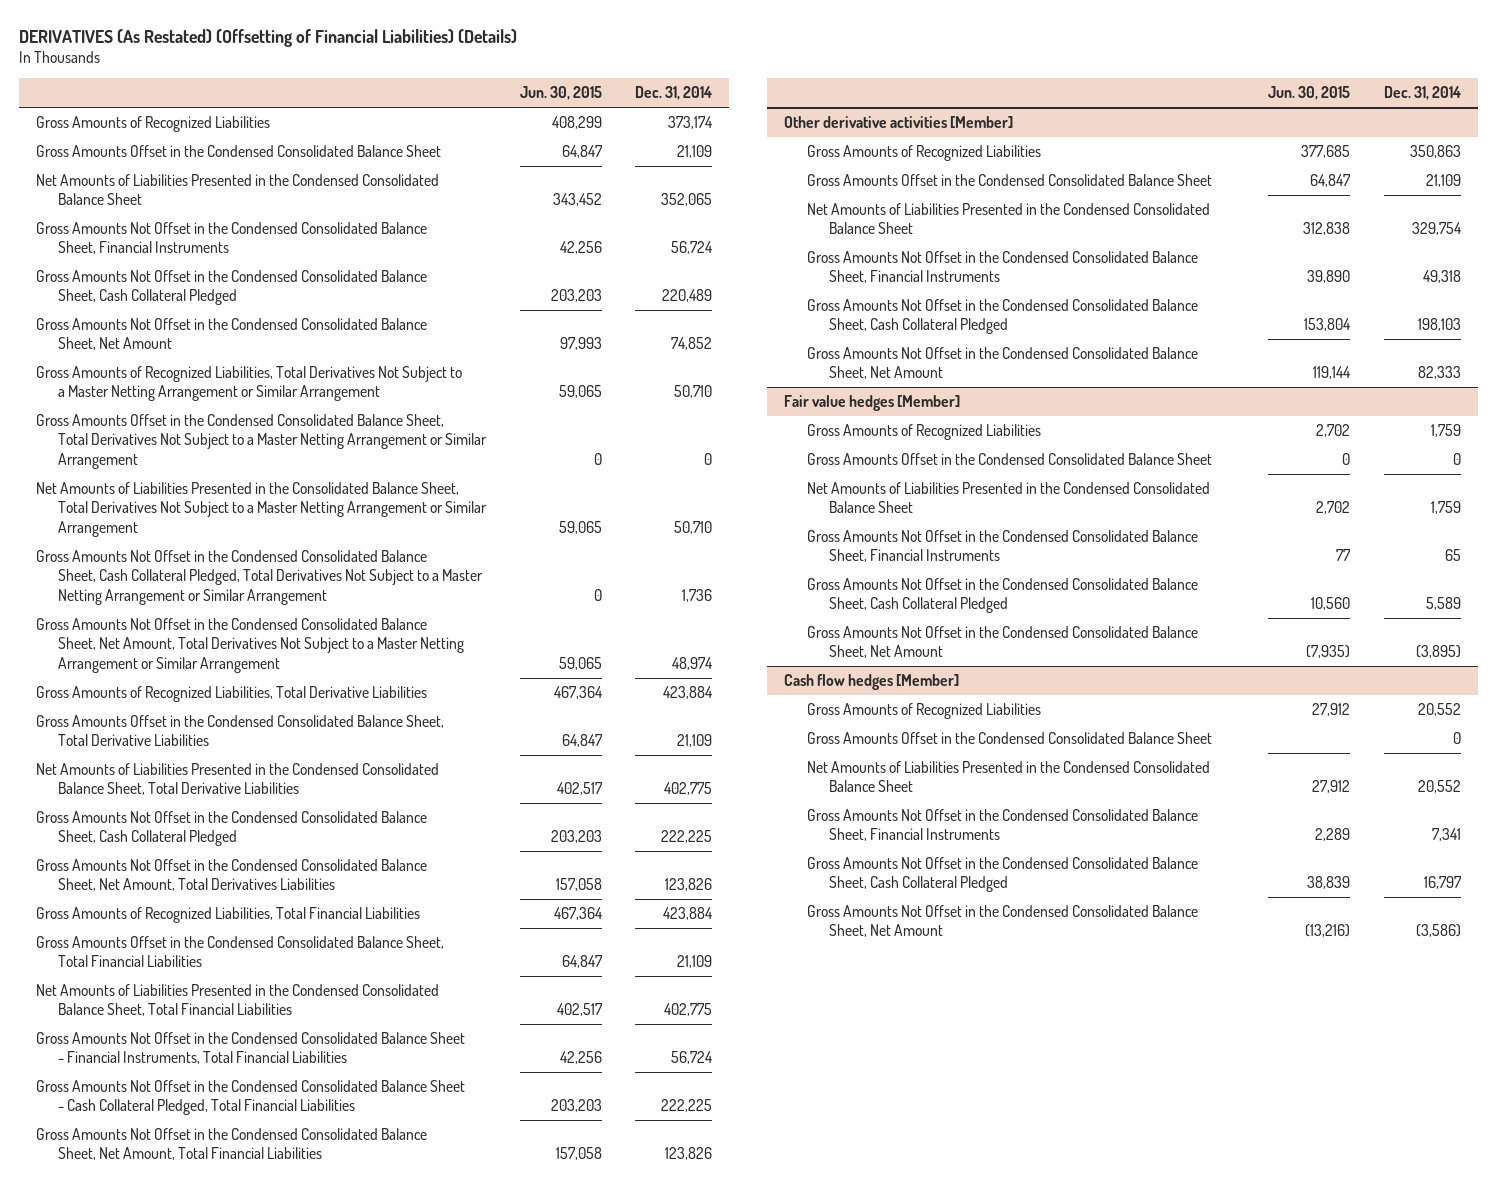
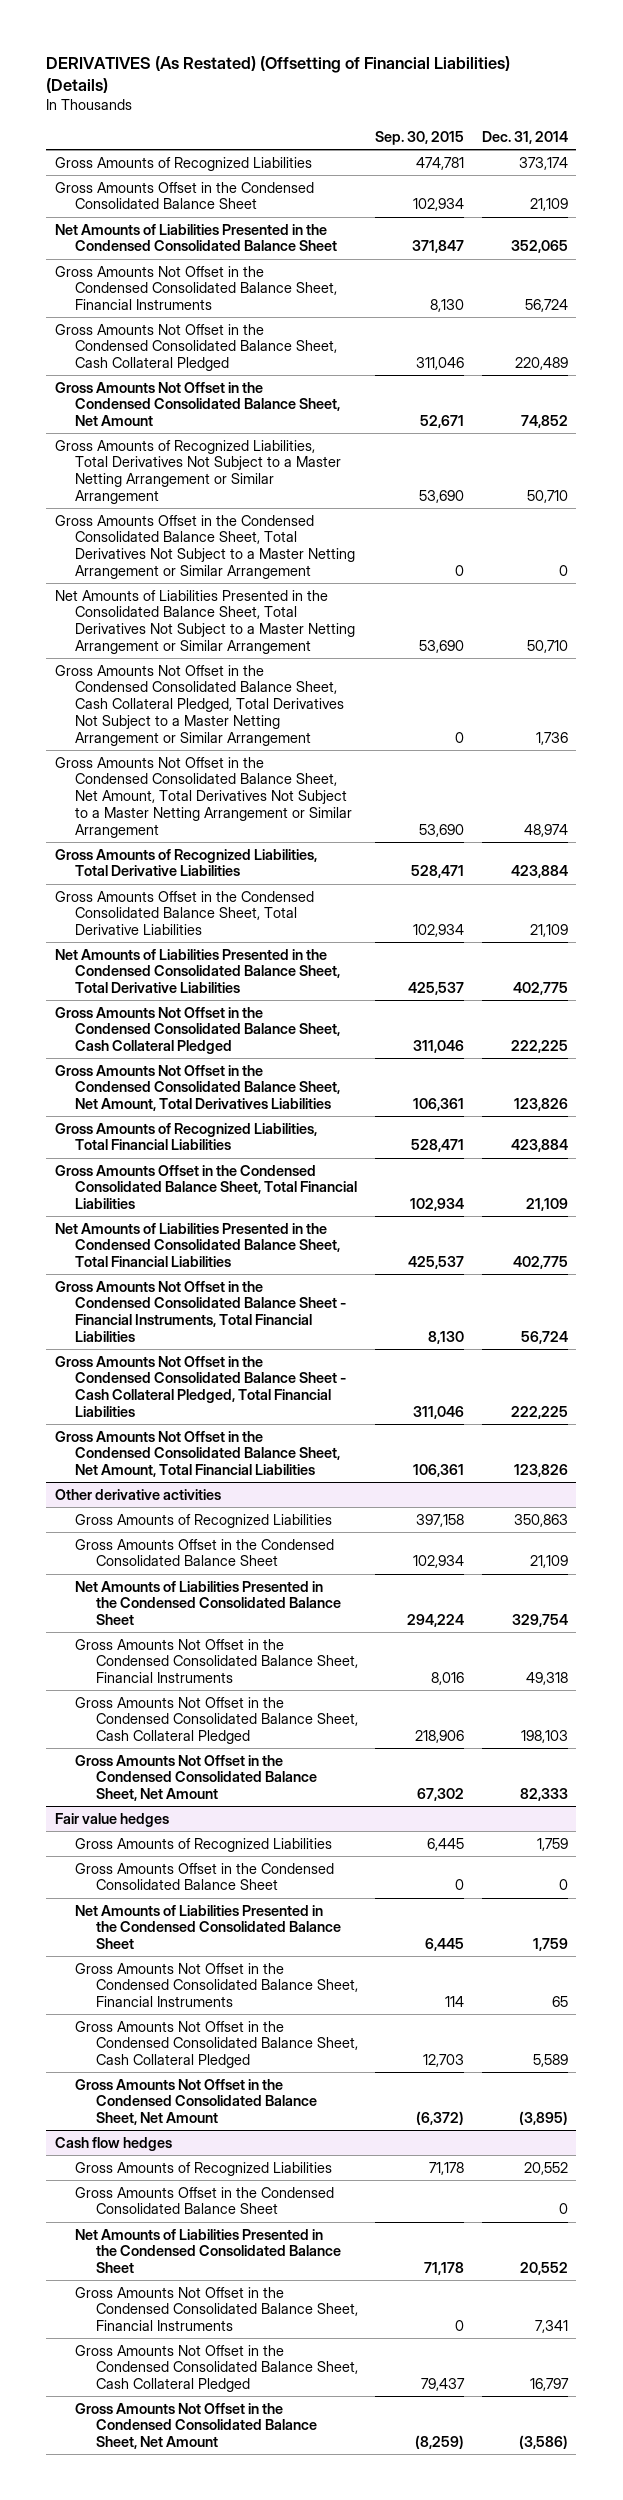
- | Jun. 30, 2015 | Dec. 31, 2014
+ | Sep. 30, 2015 | Dec. 31, 2014
- Other derivative activities [Member]
+ Other derivative activities
- Fair value hedges [Member]
+ Fair value hedges
- Cash flow hedges [Member]
+ Cash flow hedges

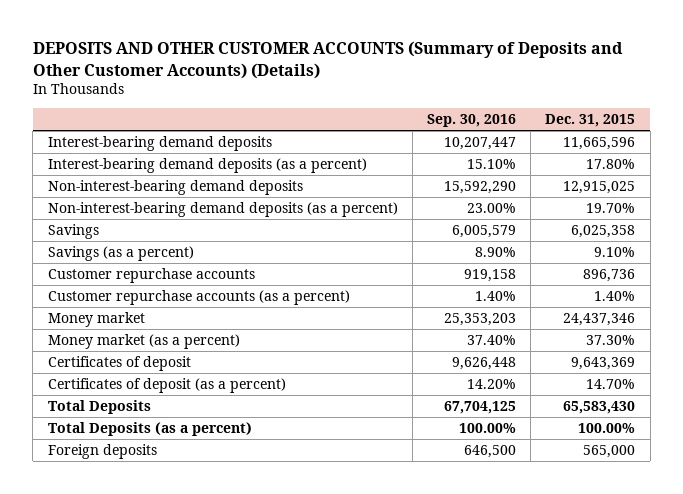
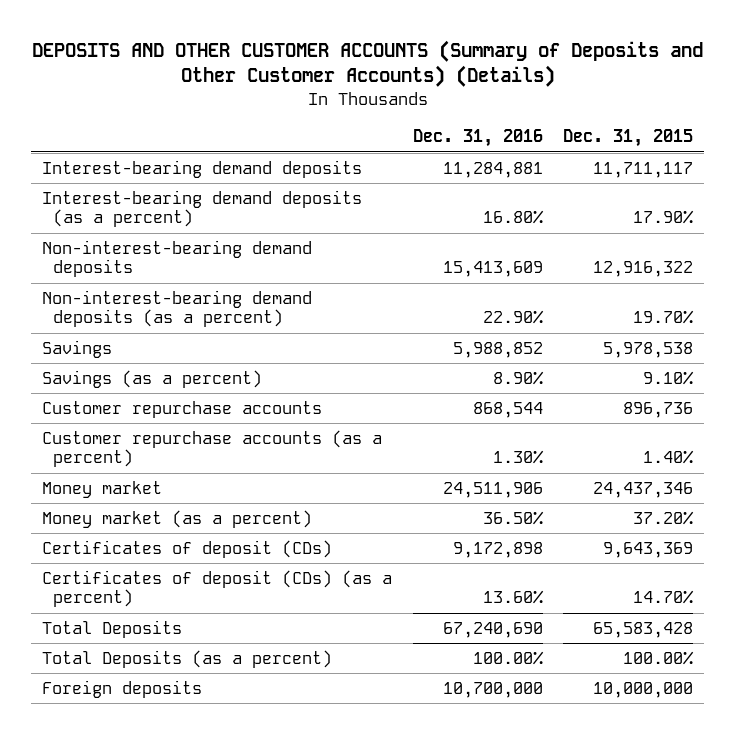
- | Sep. 30, 2016 | Dec. 31, 2015
+ | Dec. 31, 2016 | Dec. 31, 2015
- Interest-bearing demand deposits | 10,207,447 | 11,665,596
- Interest-bearing demand deposits (as a percent) | 15.10% | 17.80%
- Non-interest-bearing demand deposits | 15,592,290 | 12,915,025
+ Interest-bearing demand deposits | 11,284,881 | 11,711,117
+ Interest-bearing demand deposits (as a percent) | 16.80% | 17.90%
+ Non-interest-bearing demand deposits | 15,413,609 | 12,916,322
- Savings | 6,005,579 | 6,025,358
+ Savings | 5,988,852 | 5,978,538
- Money market (as a percent) | 37.40% | 37.30%
- Certificates of deposit | 9,626,448 | 9,643,369
- Certificates of deposit (as a percent) | 14.20% | 14.70%
- Total Deposits | 67,704,125 | 65,583,430
+ Money market (as a percent) | 36.50% | 37.20%
+ Certificates of deposit (CDs) | 9,172,898 | 9,643,369
+ Certificates of deposit (CDs) (as a percent) | 13.60% | 14.70%
+ Total Deposits | 67,240,690 | 65,583,428
- Foreign deposits | 646,500 | 565,000
+ Foreign deposits | 10,700,000 | 10,000,000

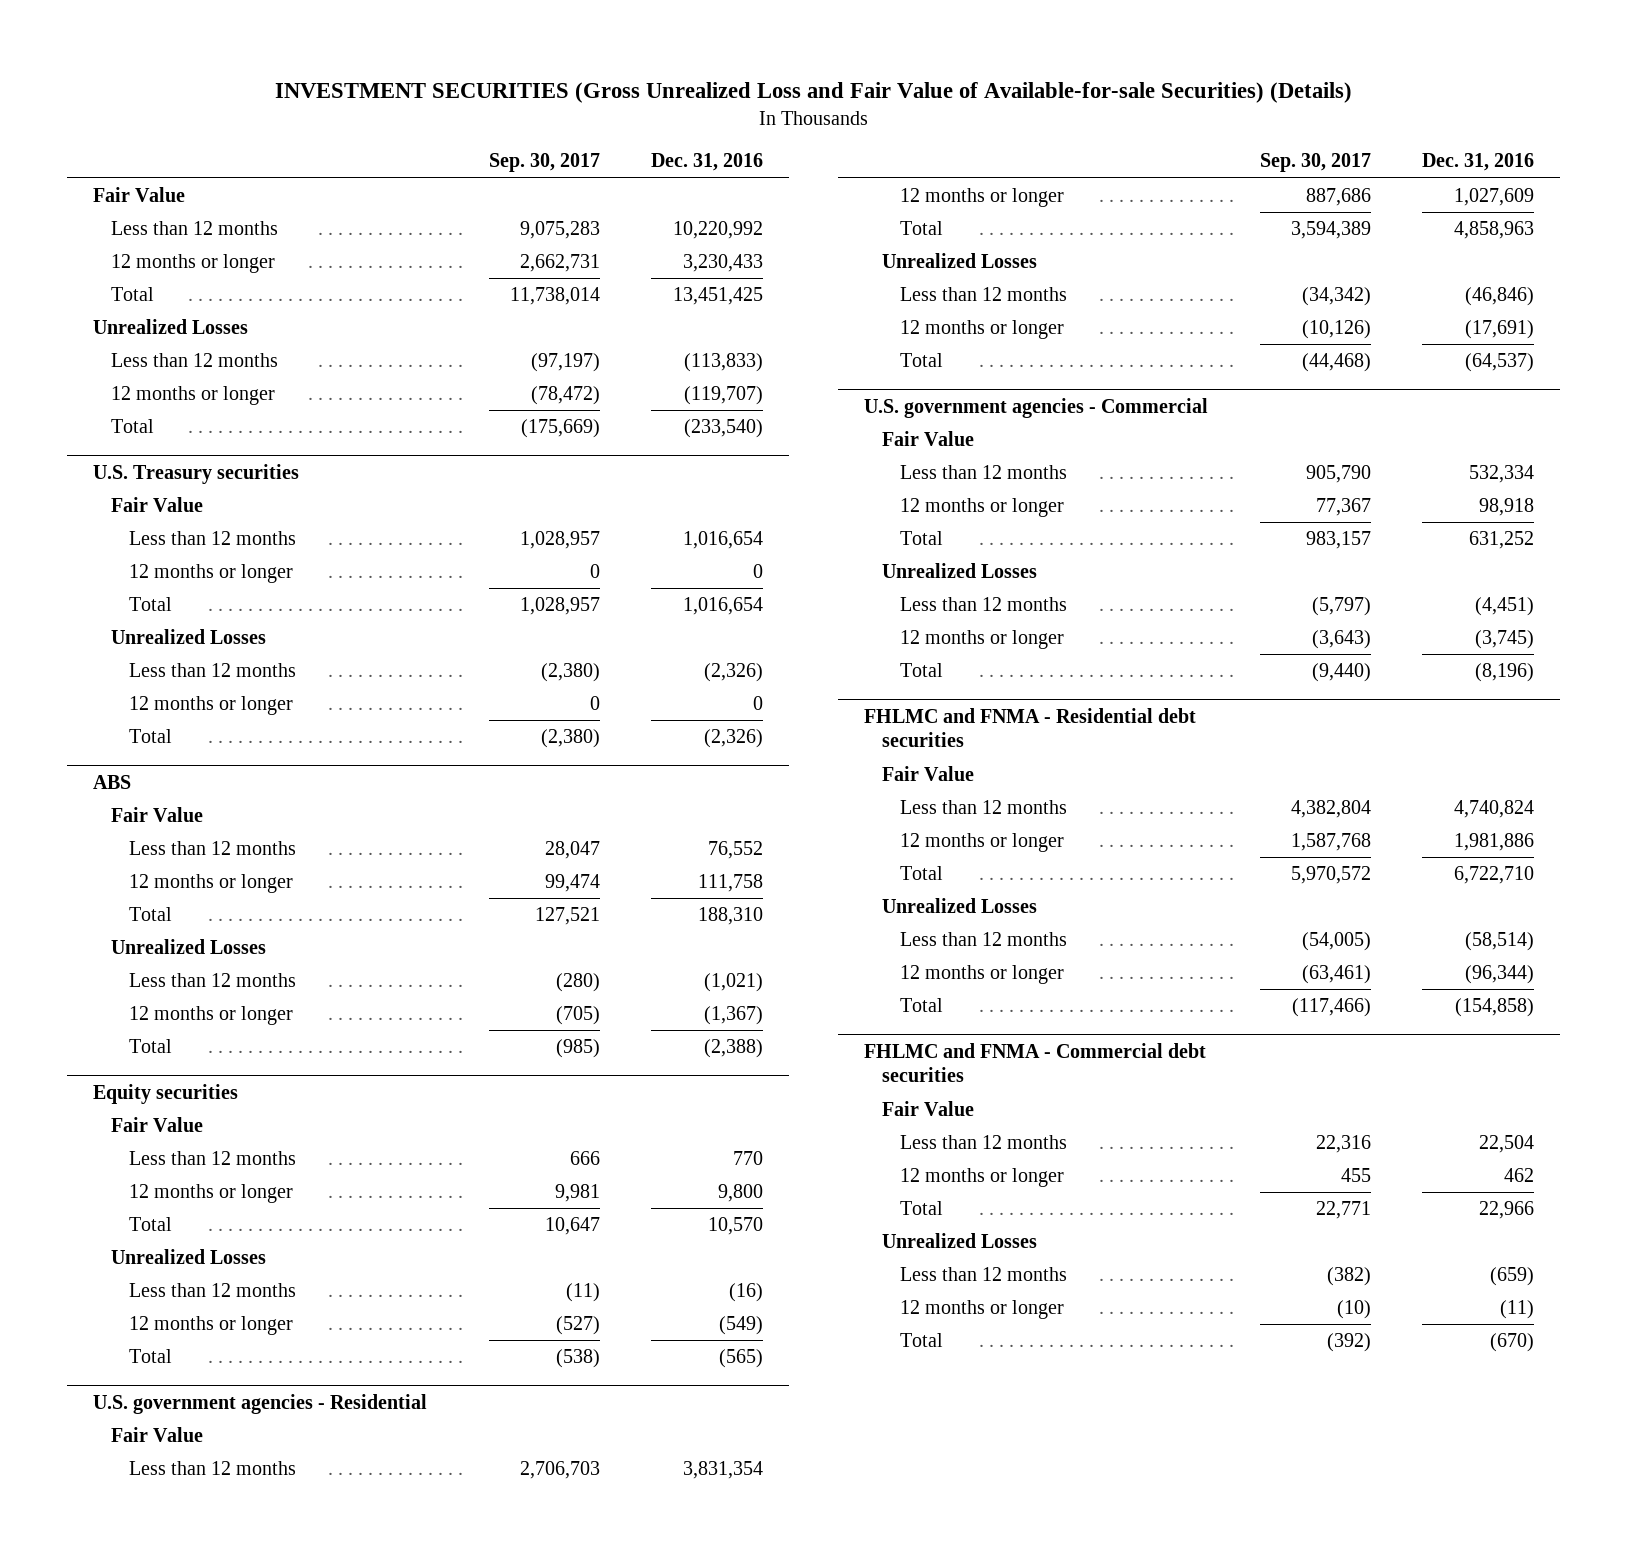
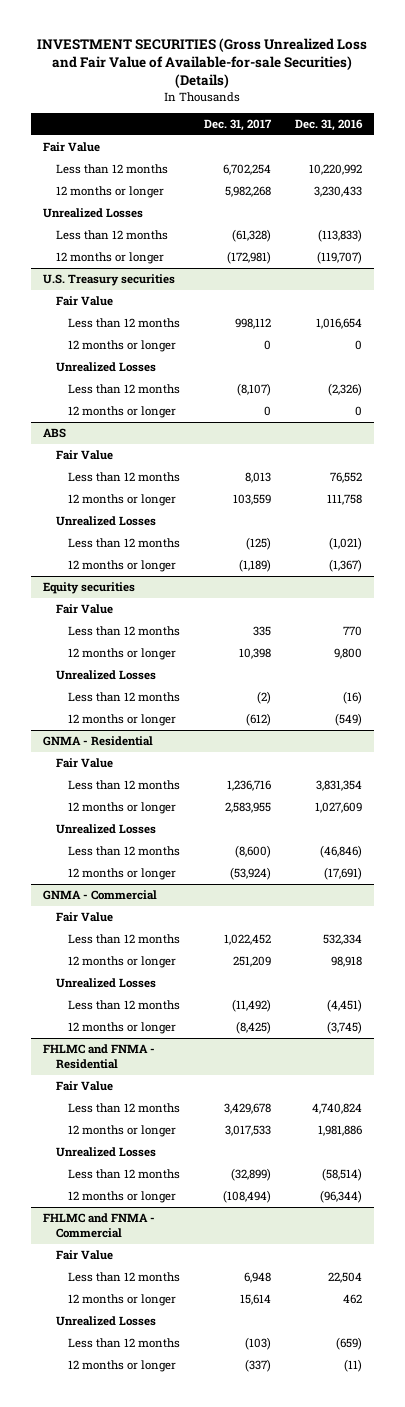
- | Sep. 30, 2017 | Dec. 31, 2016
+ | Dec. 31, 2017 | Dec. 31, 2016
- Total | 11,738,014 | 13,451,425
- Total | (175,669) | (233,540)
@ U.S. Treasury securities
- Total | 1,028,957 | 1,016,654
- Total | (2,380) | (2,326)
@ ABS
- Total | 127,521 | 188,310
- Total | (985) | (2,388)
@ Equity securities
- Total | 10,647 | 10,570
- Total | (538) | (565)
- U.S. government agencies - Residential
+ GNMA - Residential
- Total | 3,594,389 | 4,858,963
- Total | (44,468) | (64,537)
- U.S. government agencies - Commercial
+ GNMA - Commercial
- Total | 983,157 | 631,252
- Total | (9,440) | (8,196)
- FHLMC and FNMA - Residential debt securities
+ FHLMC and FNMA - Residential
- Total | 5,970,572 | 6,722,710
- Total | (117,466) | (154,858)
- FHLMC and FNMA - Commercial debt securities
+ FHLMC and FNMA - Commercial
- Total | 22,771 | 22,966
- Total | (392) | (670)

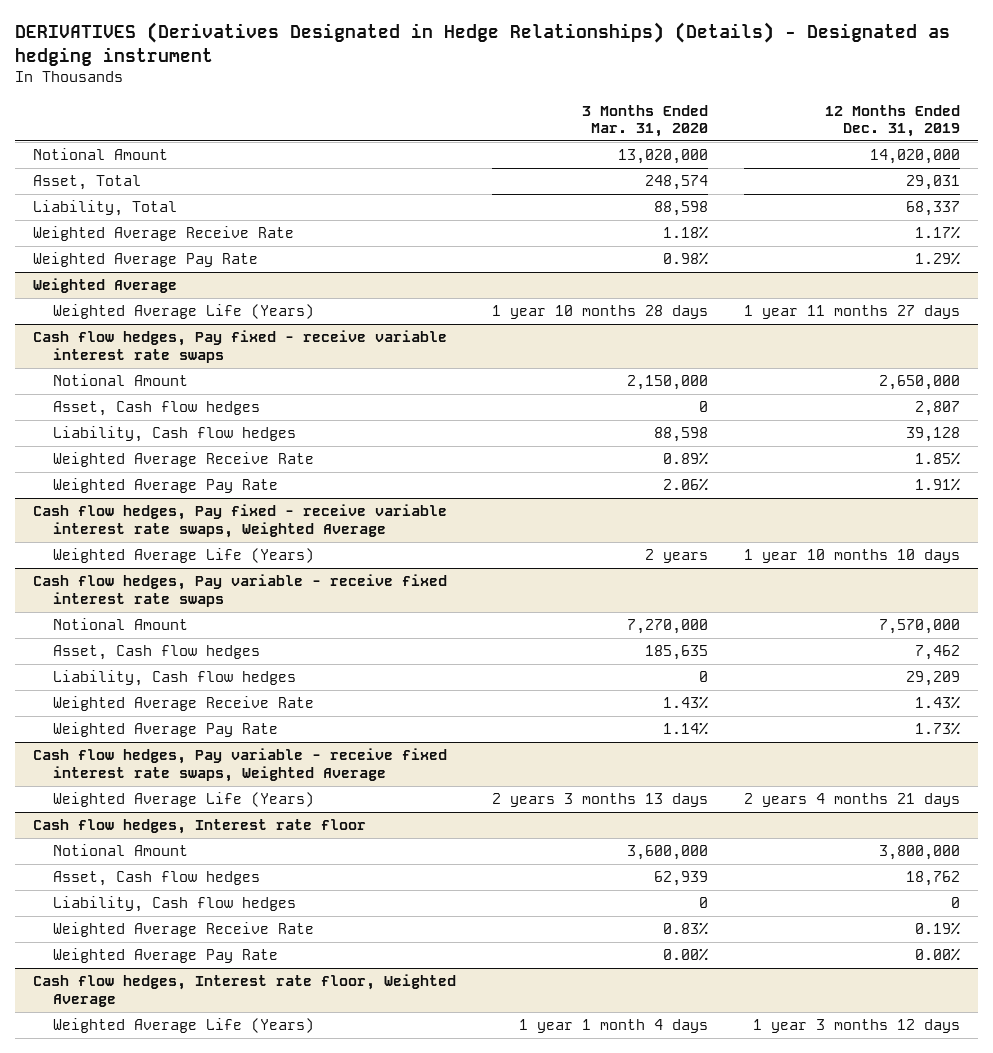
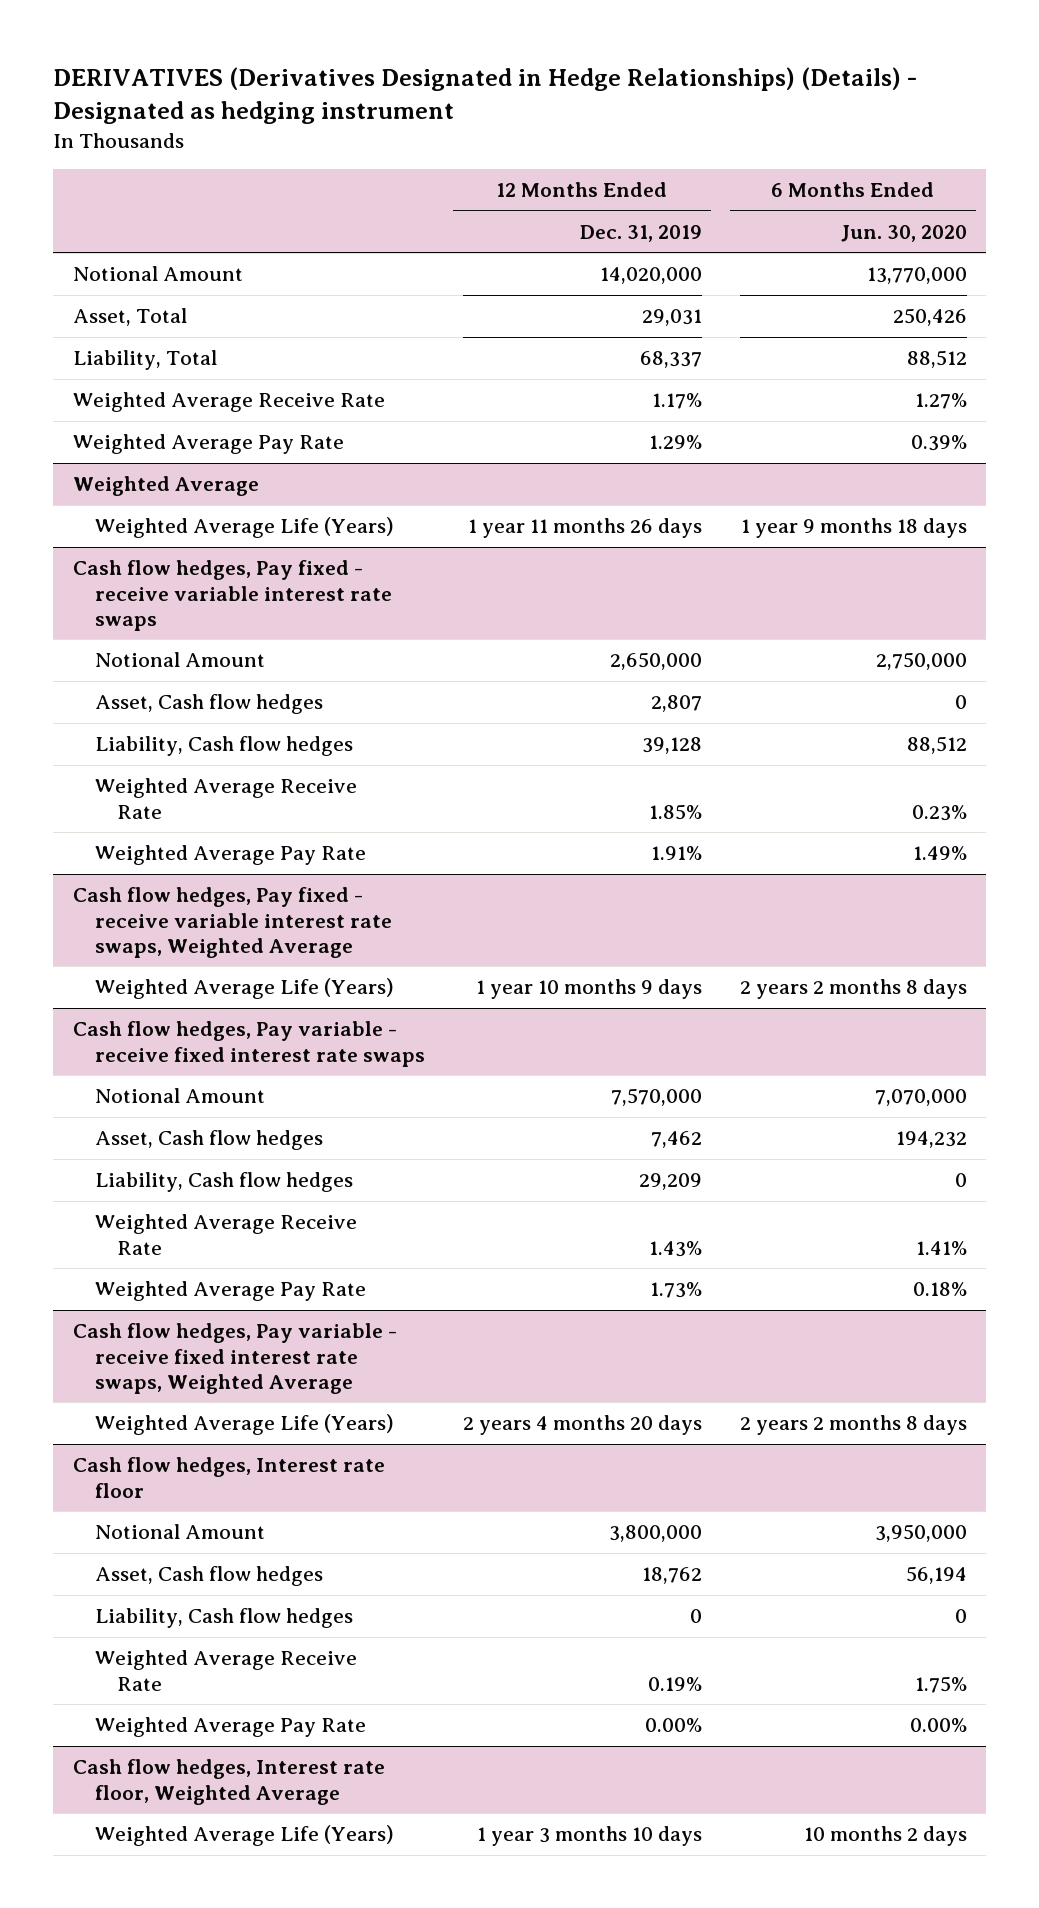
- | 3 Months Ended Mar. 31, 2020 | 12 Months Ended Dec. 31, 2019
+ | 12 Months Ended Dec. 31, 2019 | 6 Months Ended Jun. 30, 2020
@ Weighted Average
- Weighted Average Life (Years) | 1 year 10 months 28 days | 1 year 11 months 27 days
+ Weighted Average Life (Years) | 1 year 11 months 26 days | 1 year 9 months 18 days
@ Cash flow hedges, Pay fixed - receive variable interest rate swaps, Weighted Average
- Weighted Average Life (Years) | 2 years | 1 year 10 months 10 days
+ Weighted Average Life (Years) | 1 year 10 months 9 days | 2 years 2 months 8 days
@ Cash flow hedges, Pay variable - receive fixed interest rate swaps, Weighted Average
- Weighted Average Life (Years) | 2 years 3 months 13 days | 2 years 4 months 21 days
+ Weighted Average Life (Years) | 2 years 4 months 20 days | 2 years 2 months 8 days
@ Cash flow hedges, Interest rate floor, Weighted Average
- Weighted Average Life (Years) | 1 year 1 month 4 days | 1 year 3 months 12 days
+ Weighted Average Life (Years) | 1 year 3 months 10 days | 10 months 2 days

